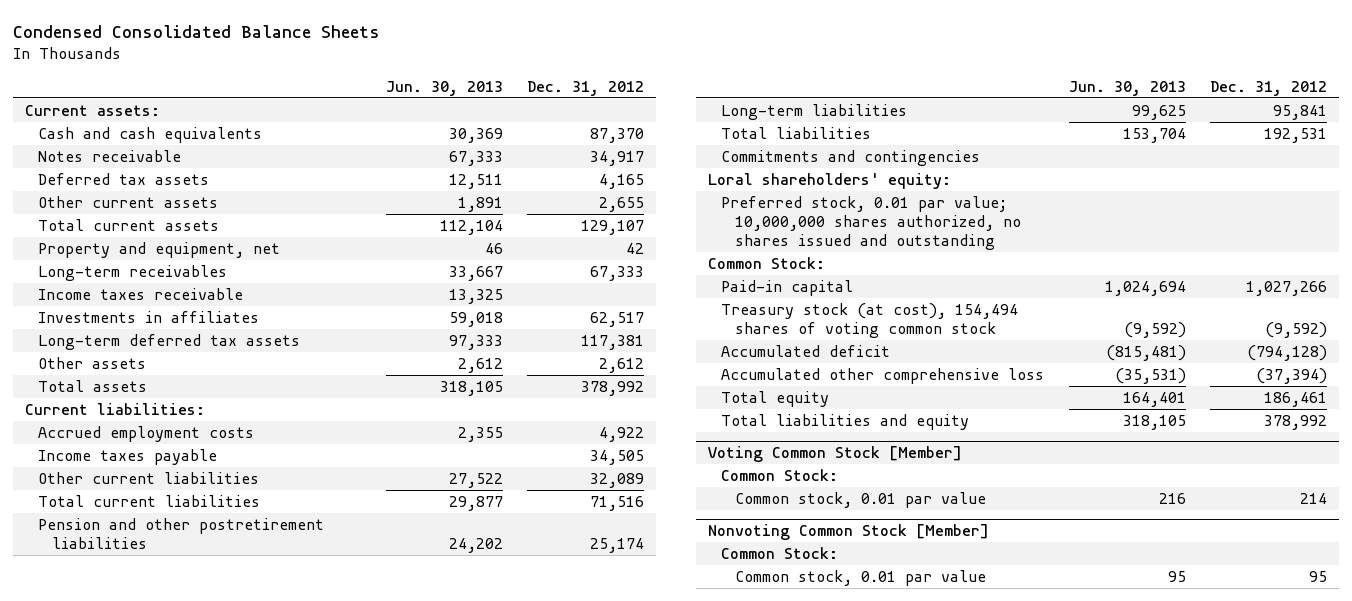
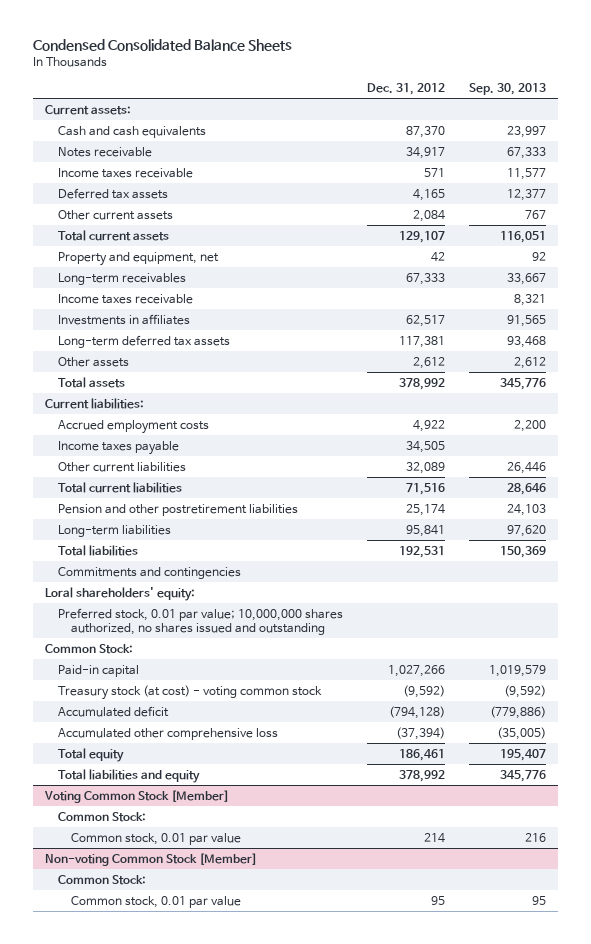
- | Jun. 30, 2013 | Dec. 31, 2012
+ | Dec. 31, 2012 | Sep. 30, 2013
+ Income taxes receivable | 571 | 11,577
- Other current assets | 1,891 | 2,655
+ Other current assets | 2,084 | 767
- Treasury stock (at cost), 154,494 shares of voting common stock | (9,592) | (9,592)
+ Treasury stock (at cost) - voting common stock | (9,592) | (9,592)
- Nonvoting Common Stock [Member]
+ Non-voting Common Stock [Member]

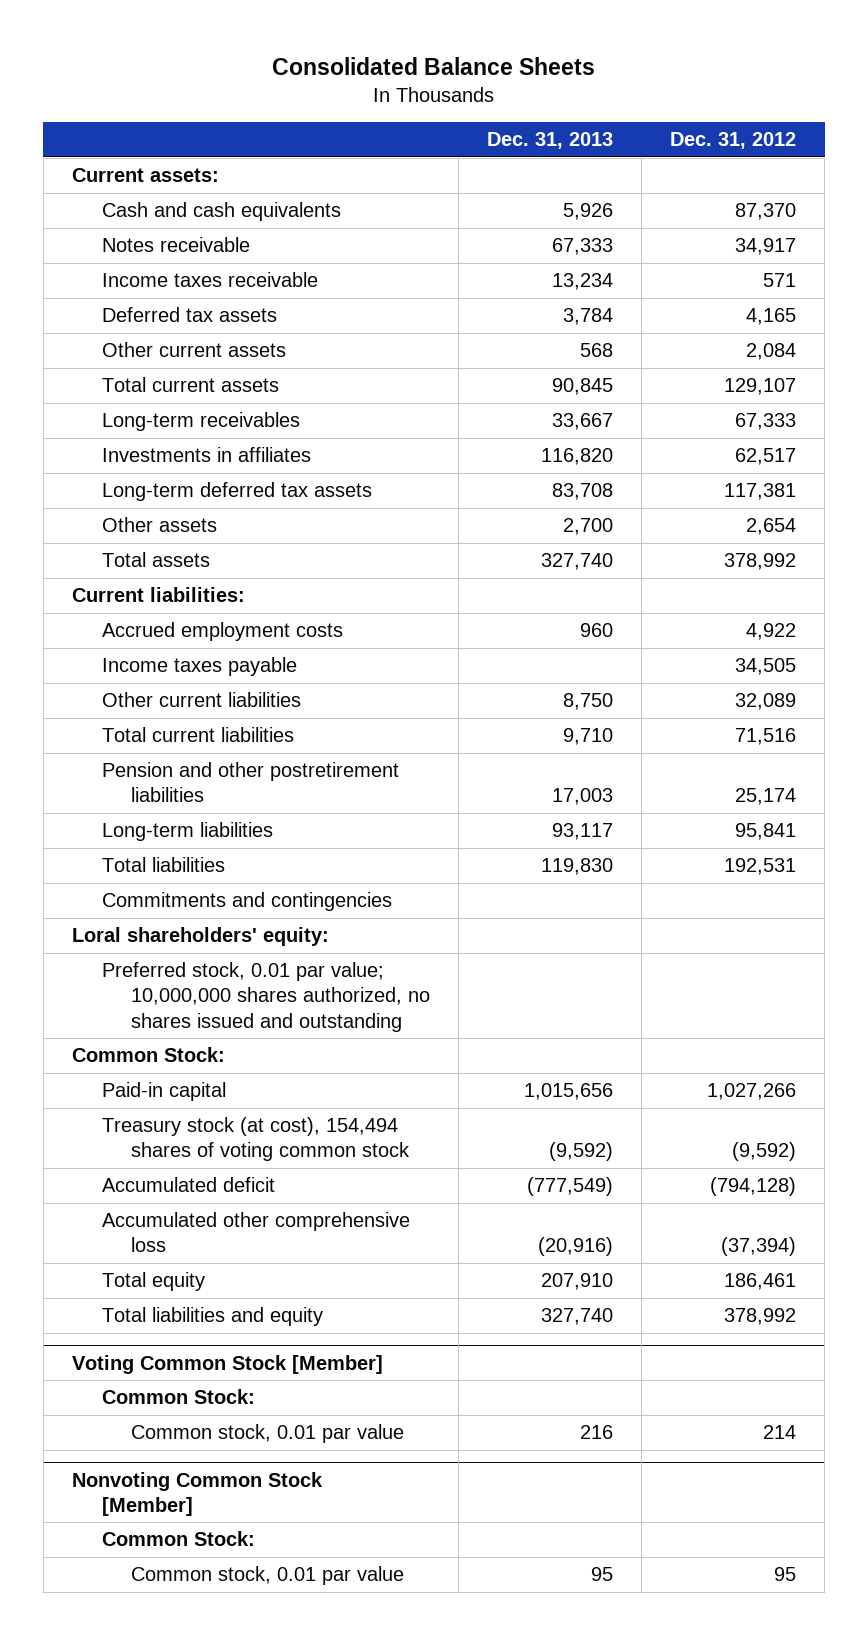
- Condensed Consolidated Balance Sheets
+ Consolidated Balance Sheets
- | Dec. 31, 2012 | Sep. 30, 2013
+ | Dec. 31, 2013 | Dec. 31, 2012
- Property and equipment, net | 42 | 92
- Income taxes receivable | | 8,321
- Other assets | 2,612 | 2,612
+ Other assets | 2,700 | 2,654
- Treasury stock (at cost) - voting common stock | (9,592) | (9,592)
+ Treasury stock (at cost), 154,494 shares of voting common stock | (9,592) | (9,592)
- Non-voting Common Stock [Member]
+ Nonvoting Common Stock [Member]

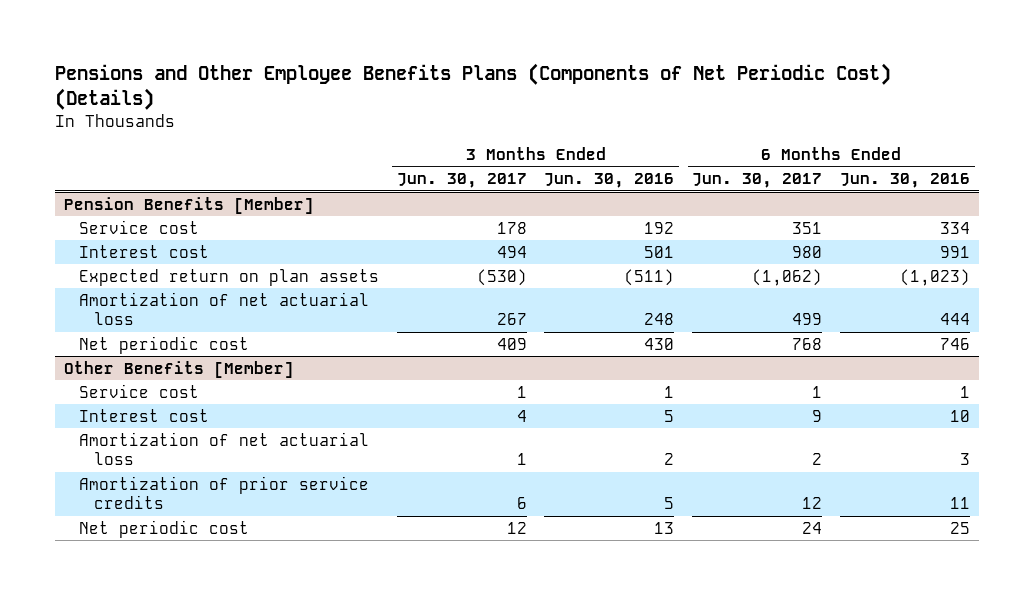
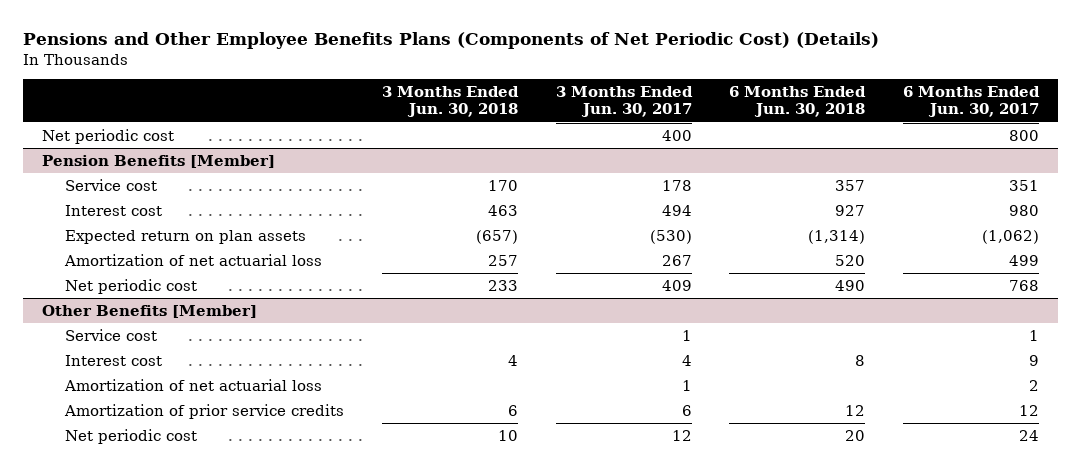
- | 3 Months Ended Jun. 30, 2017 | 3 Months Ended Jun. 30, 2016 | 6 Months Ended Jun. 30, 2017 | 6 Months Ended Jun. 30, 2016
+ | 3 Months Ended Jun. 30, 2018 | 3 Months Ended Jun. 30, 2017 | 6 Months Ended Jun. 30, 2018 | 6 Months Ended Jun. 30, 2017
+ Net periodic cost | | 400 | | 800

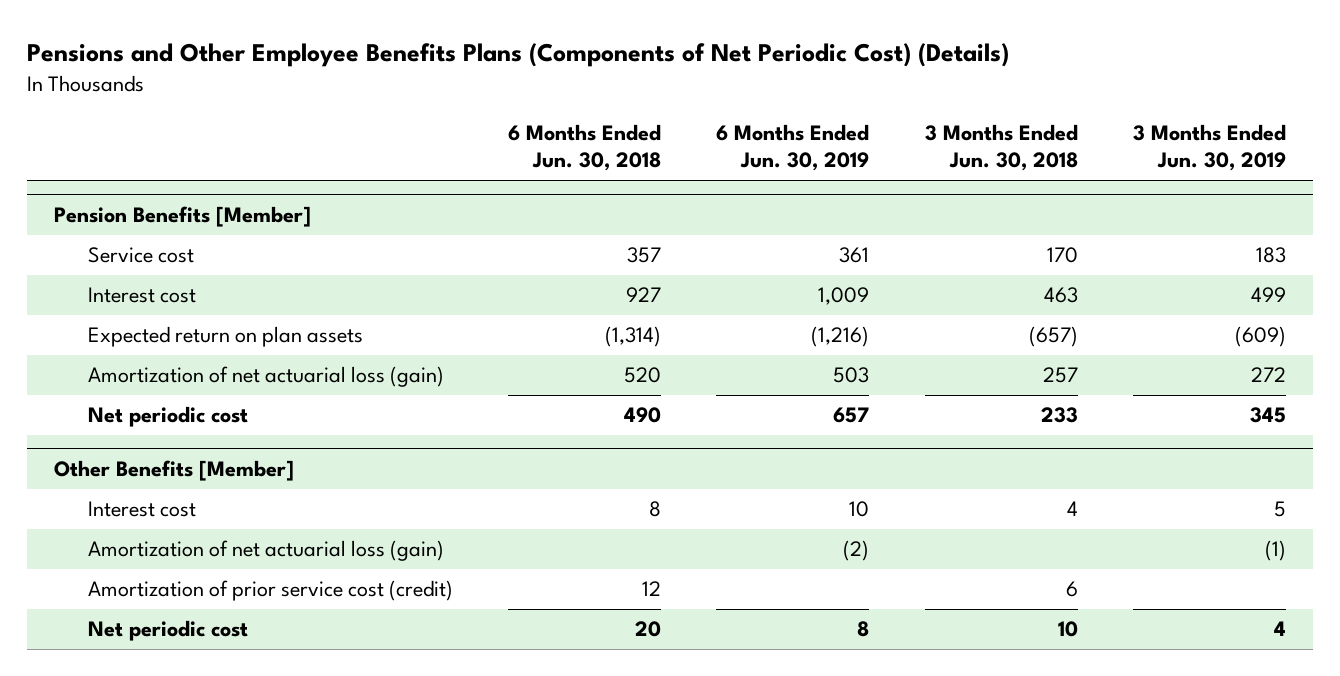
- | 3 Months Ended Jun. 30, 2018 | 3 Months Ended Jun. 30, 2017 | 6 Months Ended Jun. 30, 2018 | 6 Months Ended Jun. 30, 2017
+ | 6 Months Ended Jun. 30, 2018 | 6 Months Ended Jun. 30, 2019 | 3 Months Ended Jun. 30, 2018 | 3 Months Ended Jun. 30, 2019
- Net periodic cost | | 400 | | 800
@ Pension Benefits [Member]
- Amortization of net actuarial loss | 257 | 267 | 520 | 499
+ Amortization of net actuarial loss (gain) | 520 | 503 | 257 | 272
@ Other Benefits [Member]
- Service cost | | 1 | | 1
- Amortization of net actuarial loss | | 1 | | 2
- Amortization of prior service credits | 6 | 6 | 12 | 12
+ Amortization of net actuarial loss (gain) | | (2) | | (1)
+ Amortization of prior service cost (credit) | 12 | | 6 |

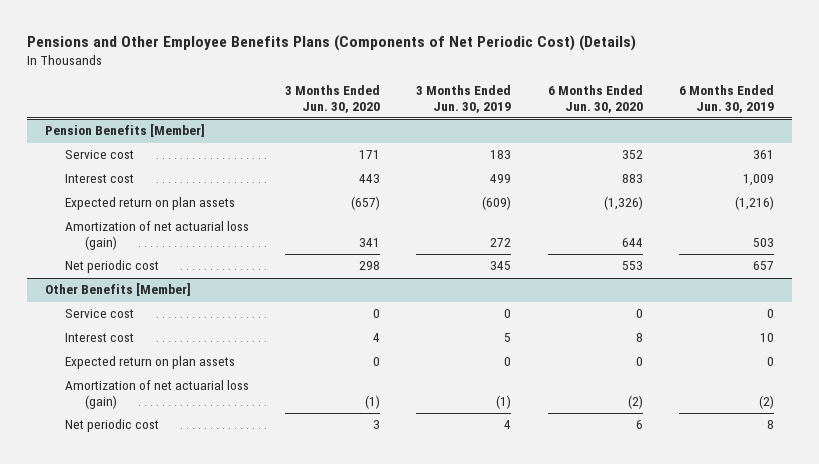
- | 6 Months Ended Jun. 30, 2018 | 6 Months Ended Jun. 30, 2019 | 3 Months Ended Jun. 30, 2018 | 3 Months Ended Jun. 30, 2019
+ | 3 Months Ended Jun. 30, 2020 | 3 Months Ended Jun. 30, 2019 | 6 Months Ended Jun. 30, 2020 | 6 Months Ended Jun. 30, 2019
@ Other Benefits [Member]
+ Service cost | 0 | 0 | 0 | 0
+ Expected return on plan assets | 0 | 0 | 0 | 0
- Amortization of prior service cost (credit) | 12 | | 6 |

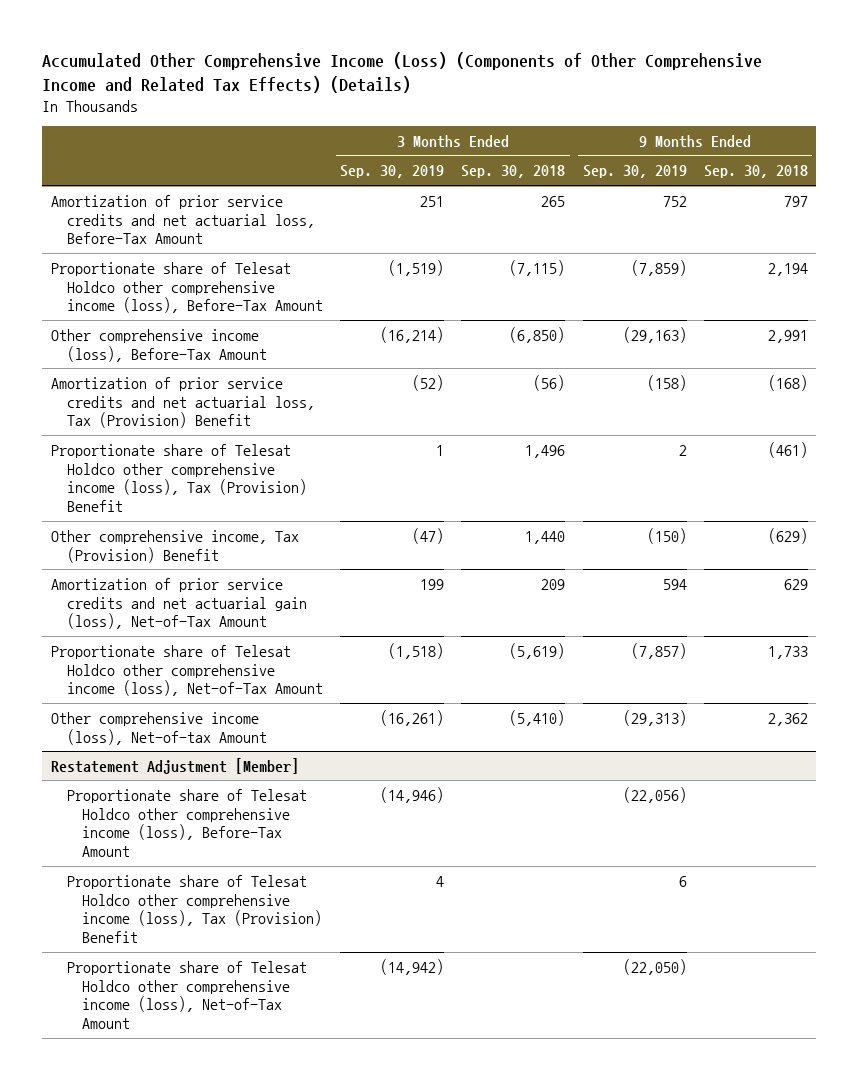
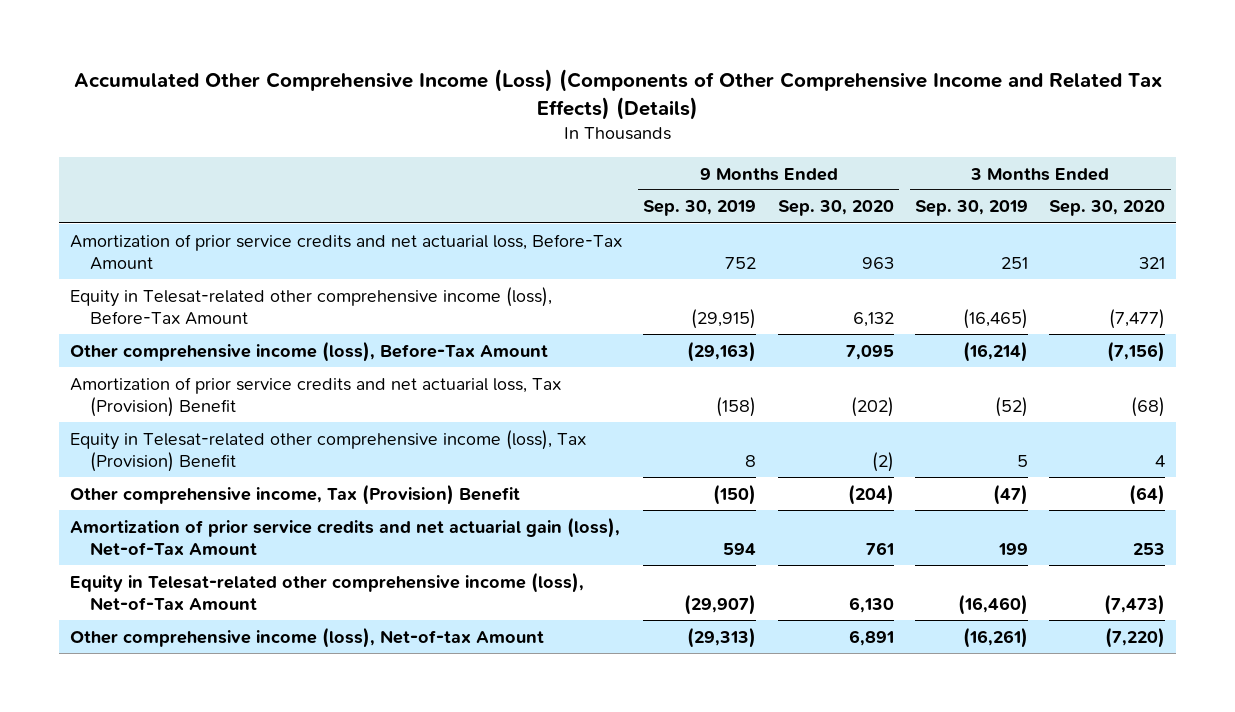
- | 3 Months Ended Sep. 30, 2019 | 3 Months Ended Sep. 30, 2018 | 9 Months Ended Sep. 30, 2019 | 9 Months Ended Sep. 30, 2018
+ | 9 Months Ended Sep. 30, 2019 | 9 Months Ended Sep. 30, 2020 | 3 Months Ended Sep. 30, 2019 | 3 Months Ended Sep. 30, 2020
- Proportionate share of Telesat Holdco other comprehensive income (loss), Before-Tax Amount | (1,519) | (7,115) | (7,859) | 2,194
+ Equity in Telesat-related other comprehensive income (loss), Before-Tax Amount | (29,915) | 6,132 | (16,465) | (7,477)
- Proportionate share of Telesat Holdco other comprehensive income (loss), Tax (Provision) Benefit | 1 | 1,496 | 2 | (461)
+ Equity in Telesat-related other comprehensive income (loss), Tax (Provision) Benefit | 8 | (2) | 5 | 4
- Proportionate share of Telesat Holdco other comprehensive income (loss), Net-of-Tax Amount | (1,518) | (5,619) | (7,857) | 1,733
+ Equity in Telesat-related other comprehensive income (loss), Net-of-Tax Amount | (29,907) | 6,130 | (16,460) | (7,473)
- Restatement Adjustment [Member]
- Proportionate share of Telesat Holdco other comprehensive income (loss), Before-Tax Amount | (14,946) | | (22,056) |
- Proportionate share of Telesat Holdco other comprehensive income (loss), Tax (Provision) Benefit | 4 | | 6 |
- Proportionate share of Telesat Holdco other comprehensive income (loss), Net-of-Tax Amount | (14,942) | | (22,050) |

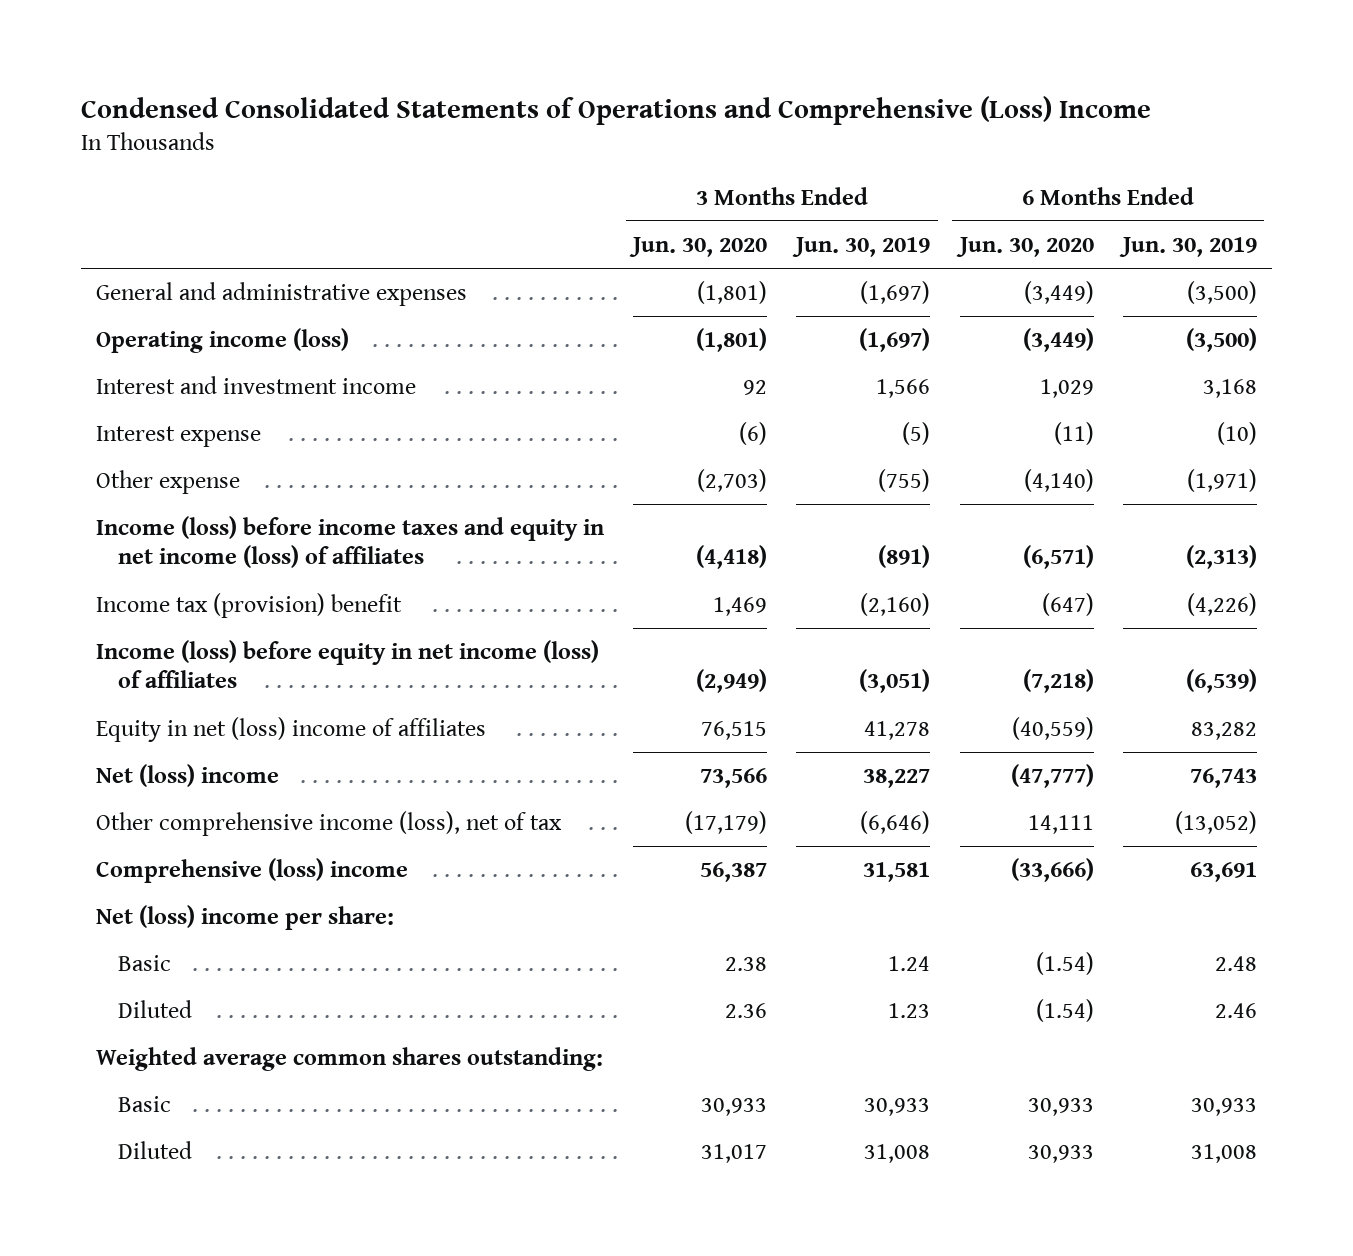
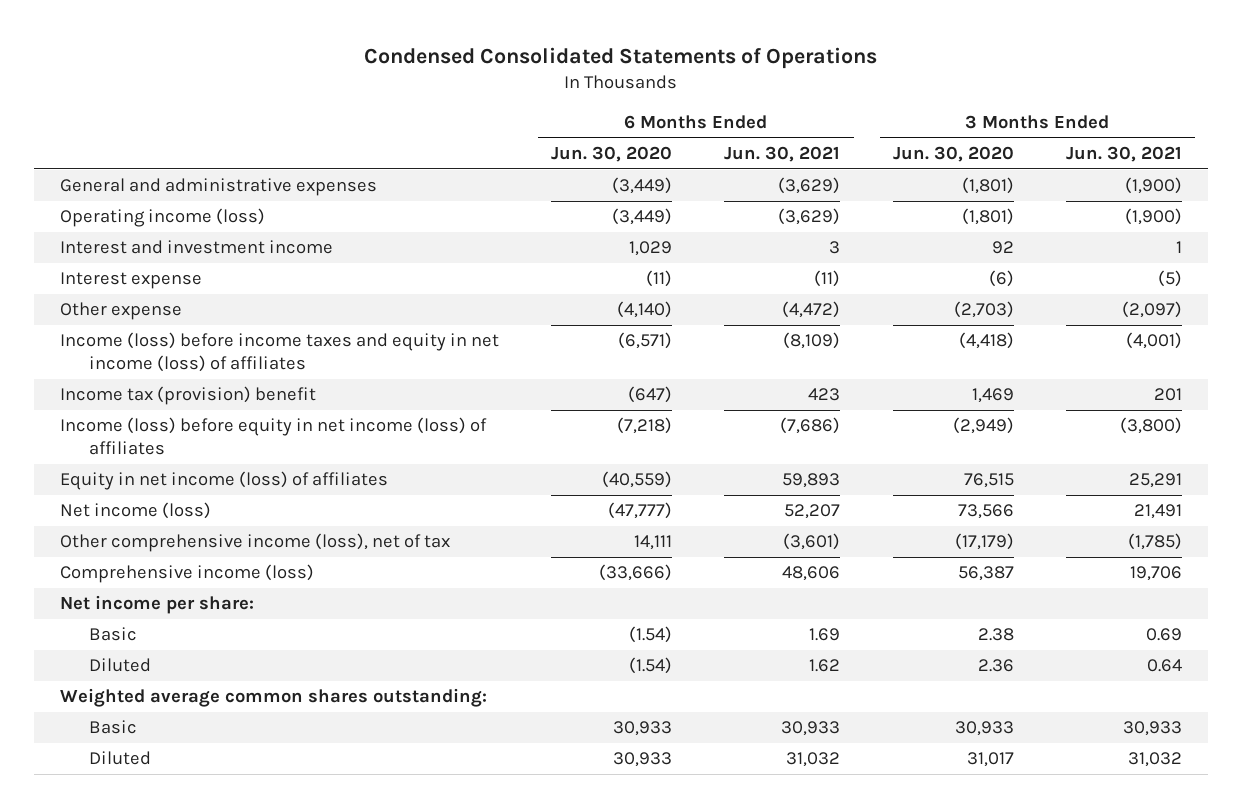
- Condensed Consolidated Statements of Operations and Comprehensive (Loss) Income
+ Condensed Consolidated Statements of Operations
- | 3 Months Ended Jun. 30, 2020 | 3 Months Ended Jun. 30, 2019 | 6 Months Ended Jun. 30, 2020 | 6 Months Ended Jun. 30, 2019
+ | 6 Months Ended Jun. 30, 2020 | 6 Months Ended Jun. 30, 2021 | 3 Months Ended Jun. 30, 2020 | 3 Months Ended Jun. 30, 2021
- Equity in net (loss) income of affiliates | 76,515 | 41,278 | (40,559) | 83,282
- Net (loss) income | 73,566 | 38,227 | (47,777) | 76,743
+ Equity in net income (loss) of affiliates | (40,559) | 59,893 | 76,515 | 25,291
+ Net income (loss) | (47,777) | 52,207 | 73,566 | 21,491
- Comprehensive (loss) income | 56,387 | 31,581 | (33,666) | 63,691
- Net (loss) income per share:
+ Comprehensive income (loss) | (33,666) | 48,606 | 56,387 | 19,706
+ Net income per share:

